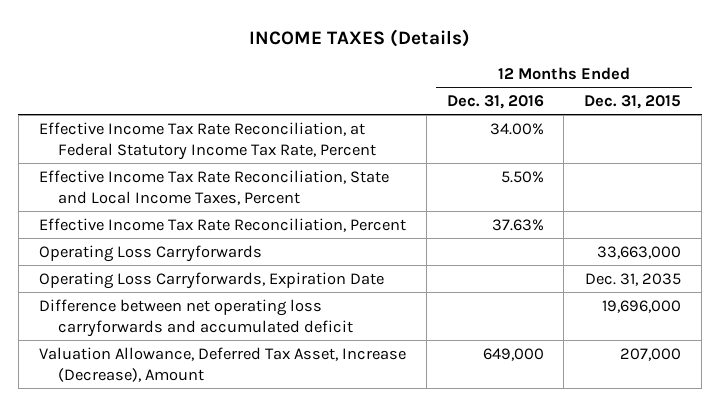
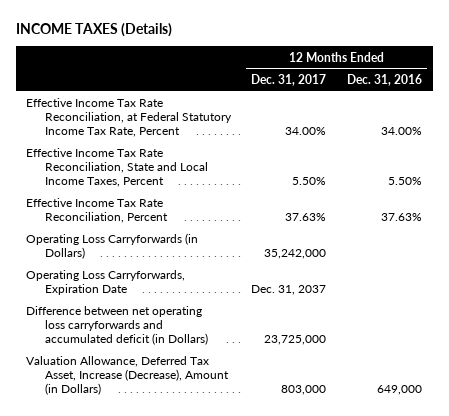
- | 12 Months Ended Dec. 31, 2016 | 12 Months Ended Dec. 31, 2015
+ | 12 Months Ended Dec. 31, 2017 | 12 Months Ended Dec. 31, 2016
- Operating Loss Carryforwards | | 33,663,000
+ Operating Loss Carryforwards (in Dollars) | 35,242,000 |
- Difference between net operating loss carryforwards and accumulated deficit | | 19,696,000
- Valuation Allowance, Deferred Tax Asset, Increase (Decrease), Amount | 649,000 | 207,000
+ Difference between net operating loss carryforwards and accumulated deficit (in Dollars) | 23,725,000 |
+ Valuation Allowance, Deferred Tax Asset, Increase (Decrease), Amount (in Dollars) | 803,000 | 649,000

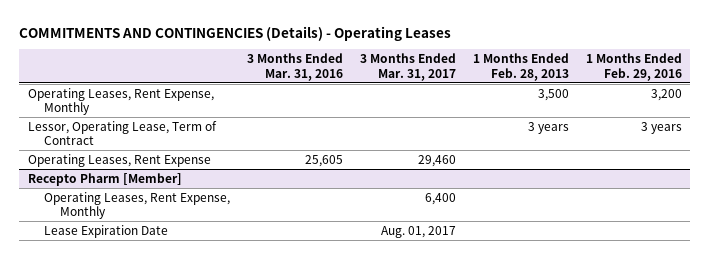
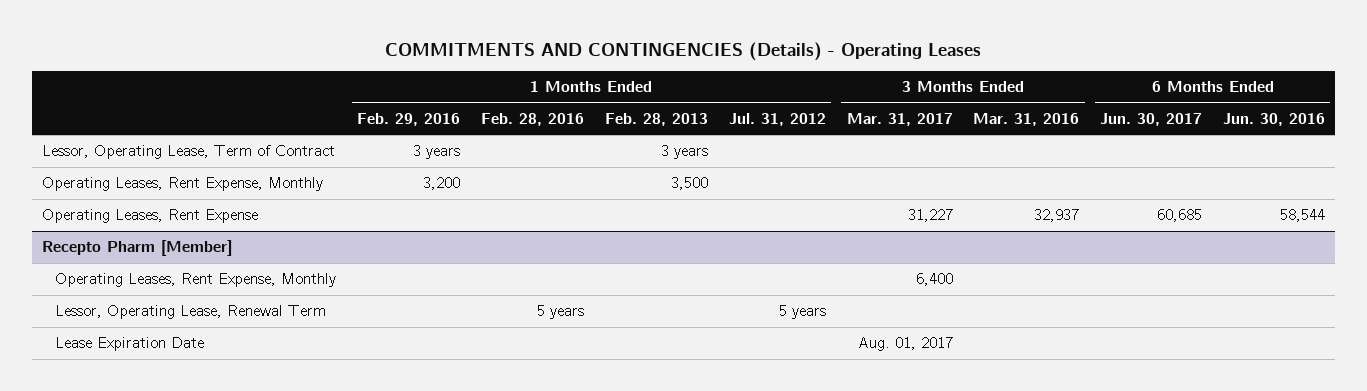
- | 3 Months Ended Mar. 31, 2016 | 3 Months Ended Mar. 31, 2017 | 1 Months Ended Feb. 28, 2013 | 1 Months Ended Feb. 29, 2016
+ | 1 Months Ended Feb. 29, 2016 | 1 Months Ended Feb. 28, 2016 | 1 Months Ended Feb. 28, 2013 | 1 Months Ended Jul. 31, 2012 | 3 Months Ended Mar. 31, 2017 | 3 Months Ended Mar. 31, 2016 | 6 Months Ended Jun. 30, 2017 | 6 Months Ended Jun. 30, 2016
- Operating Leases, Rent Expense | 25,605 | 29,460 | |
moved down: Operating Leases, Rent Expense, Monthly | 3,200 | | 3,500 | | | | |
+ Operating Leases, Rent Expense | | | | | 31,227 | 32,937 | 60,685 | 58,544
@ Recepto Pharm [Member]
+ Lessor, Operating Lease, Renewal Term | | 5 years | | 5 years | | | |

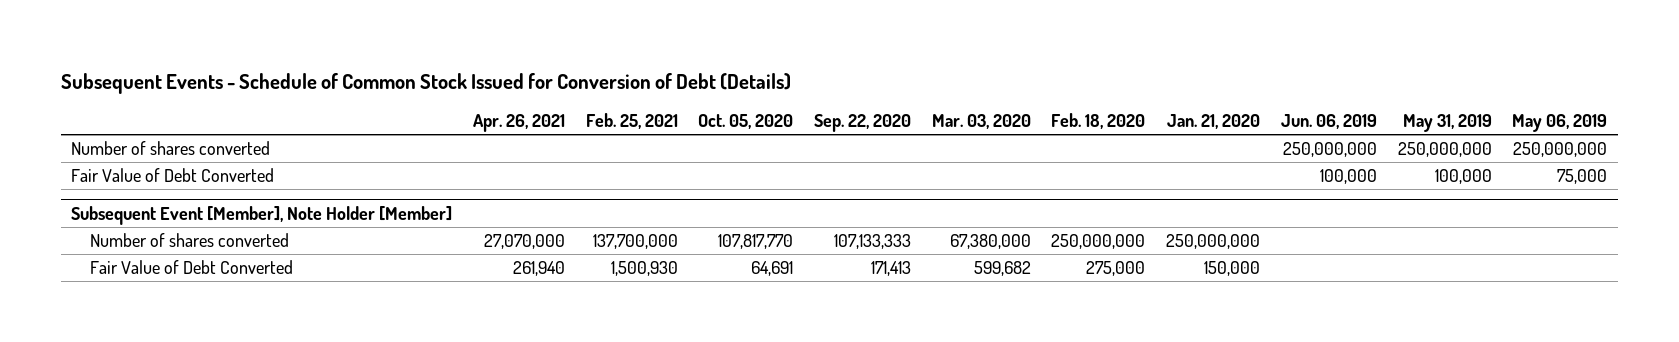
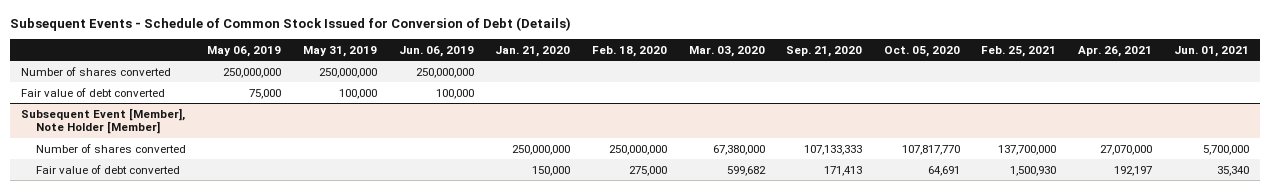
- | Apr. 26, 2021 | Feb. 25, 2021 | Oct. 05, 2020 | Sep. 22, 2020 | Mar. 03, 2020 | Feb. 18, 2020 | Jan. 21, 2020 | Jun. 06, 2019 | May 31, 2019 | May 06, 2019
+ | May 06, 2019 | May 31, 2019 | Jun. 06, 2019 | Jan. 21, 2020 | Feb. 18, 2020 | Mar. 03, 2020 | Sep. 21, 2020 | Oct. 05, 2020 | Feb. 25, 2021 | Apr. 26, 2021 | Jun. 01, 2021
- Fair Value of Debt Converted | | | | | | | | 100,000 | 100,000 | 75,000
+ Fair value of debt converted | 75,000 | 100,000 | 100,000 | | | | | | | |
@ Subsequent Event [Member], Note Holder [Member]
- Fair Value of Debt Converted | 261,940 | 1,500,930 | 64,691 | 171,413 | 599,682 | 275,000 | 150,000 | | |
+ Fair value of debt converted | | | | 150,000 | 275,000 | 599,682 | 171,413 | 64,691 | 1,500,930 | 192,197 | 35,340

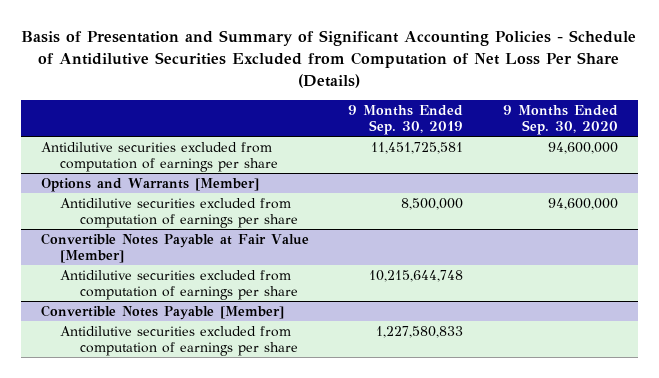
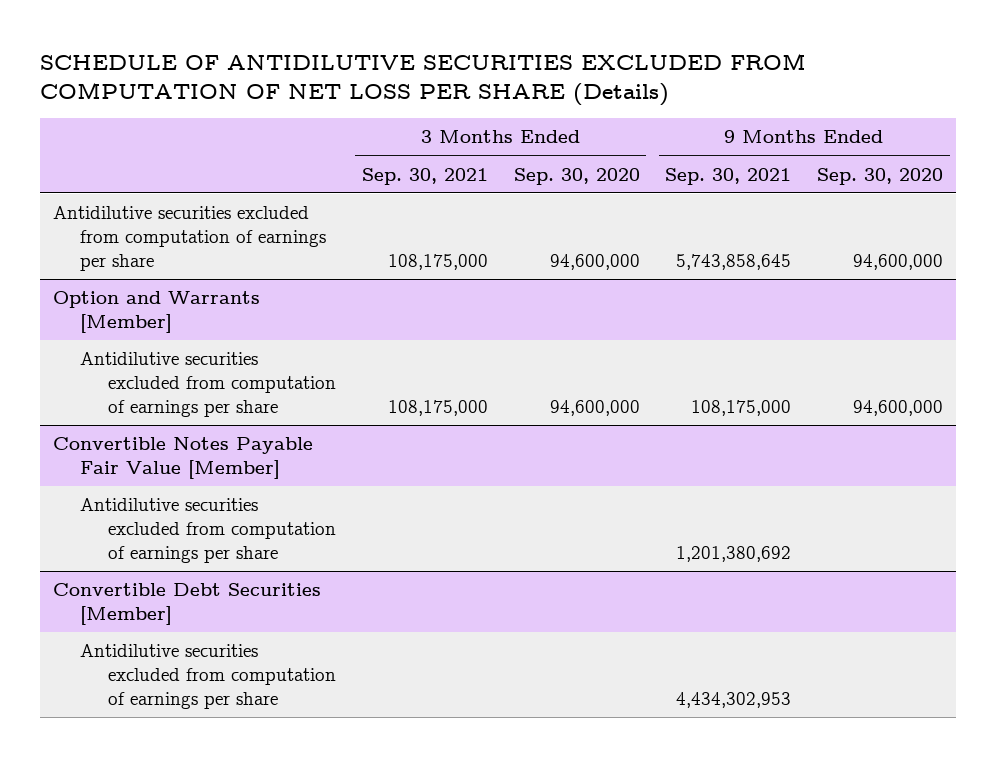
- Basis of Presentation and Summary of Significant Accounting Policies - Schedule of Antidilutive Securities Excluded from Computation of Net Loss Per Share (Details)
+ SCHEDULE OF ANTIDILUTIVE SECURITIES EXCLUDED FROM COMPUTATION OF NET LOSS PER SHARE (Details)
- | 9 Months Ended Sep. 30, 2019 | 9 Months Ended Sep. 30, 2020
+ | 3 Months Ended Sep. 30, 2021 | 3 Months Ended Sep. 30, 2020 | 9 Months Ended Sep. 30, 2021 | 9 Months Ended Sep. 30, 2020
- Options and Warrants [Member]
+ Option and Warrants [Member]
- Convertible Notes Payable at Fair Value [Member]
+ Convertible Notes Payable Fair Value [Member]
- Convertible Notes Payable [Member]
+ Convertible Debt Securities [Member]

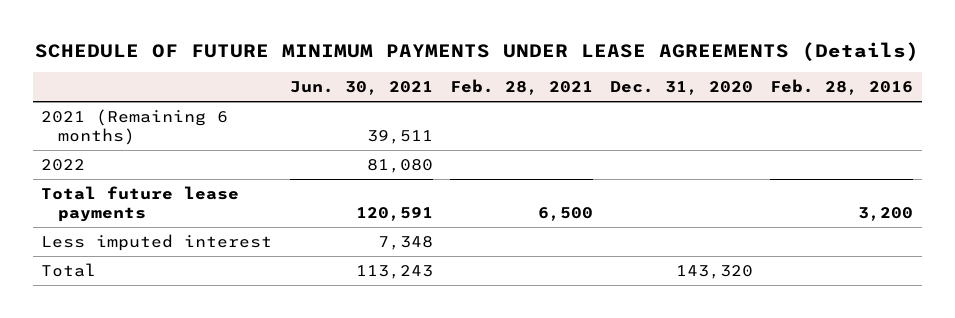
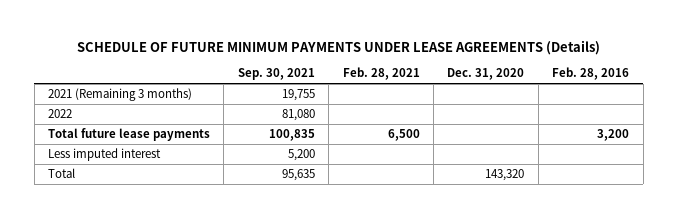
- | Jun. 30, 2021 | Feb. 28, 2021 | Dec. 31, 2020 | Feb. 28, 2016
+ | Sep. 30, 2021 | Feb. 28, 2021 | Dec. 31, 2020 | Feb. 28, 2016
- 2021 (Remaining 6 months) | 39,511 | | |
+ 2021 (Remaining 3 months) | 19,755 | | |

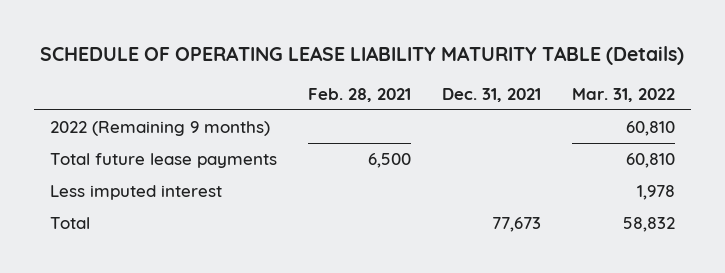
- SCHEDULE OF FUTURE MINIMUM PAYMENTS UNDER LEASE AGREEMENTS (Details)
+ SCHEDULE OF OPERATING LEASE LIABILITY MATURITY TABLE (Details)
- | Sep. 30, 2021 | Feb. 28, 2021 | Dec. 31, 2020 | Feb. 28, 2016
+ | Feb. 28, 2021 | Dec. 31, 2021 | Mar. 31, 2022
- 2021 (Remaining 3 months) | 19,755 | | |
- 2022 | 81,080 | | |
+ 2022 (Remaining 9 months) | | | 60,810

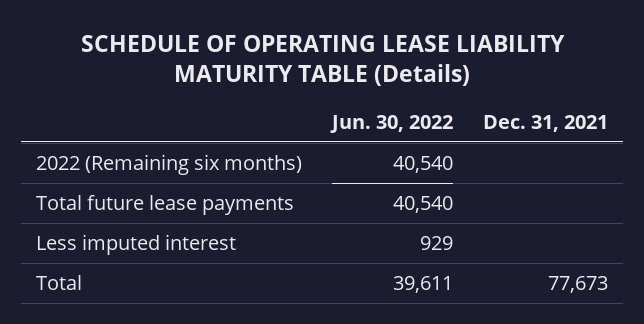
- | Feb. 28, 2021 | Dec. 31, 2021 | Mar. 31, 2022
+ | Jun. 30, 2022 | Dec. 31, 2021
- 2022 (Remaining 9 months) | | | 60,810
+ 2022 (Remaining six months) | 40,540 |

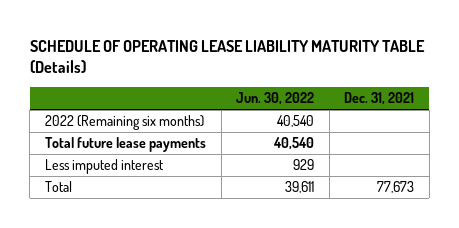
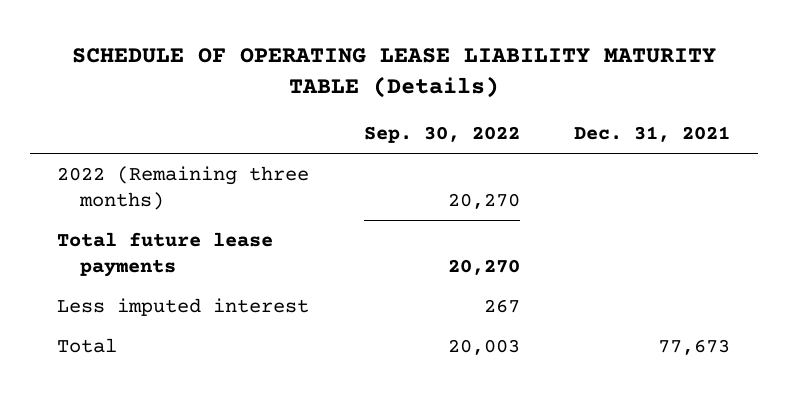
- | Jun. 30, 2022 | Dec. 31, 2021
+ | Sep. 30, 2022 | Dec. 31, 2021
- 2022 (Remaining six months) | 40,540 |
+ 2022 (Remaining three months) | 20,270 |

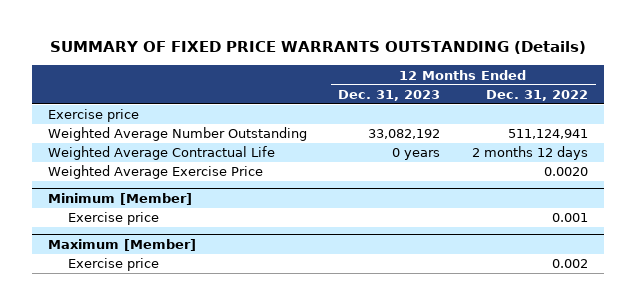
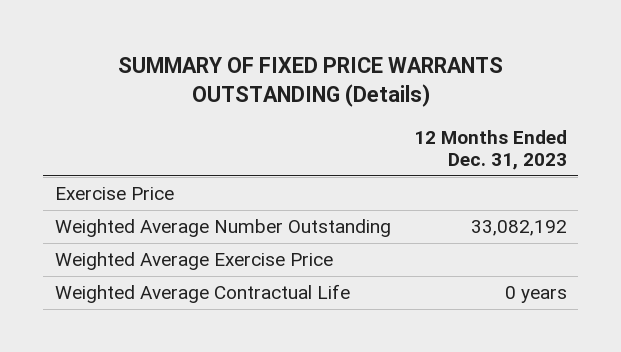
- | 12 Months Ended Dec. 31, 2023 | 12 Months Ended Dec. 31, 2022
+ | 12 Months Ended Dec. 31, 2023
- Exercise price
+ Exercise Price
- Minimum [Member]
- Exercise price | | 0.001
- Maximum [Member]
- Exercise price | | 0.002
moved down: Weighted Average Contractual Life | 0 years

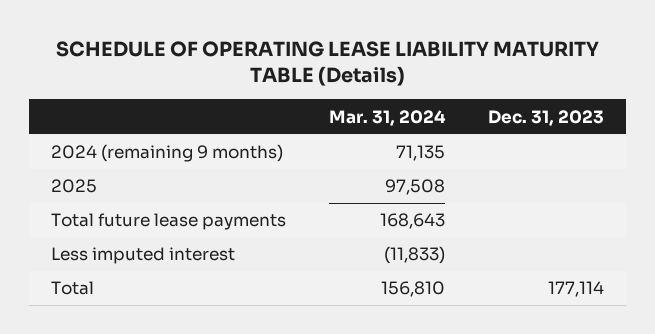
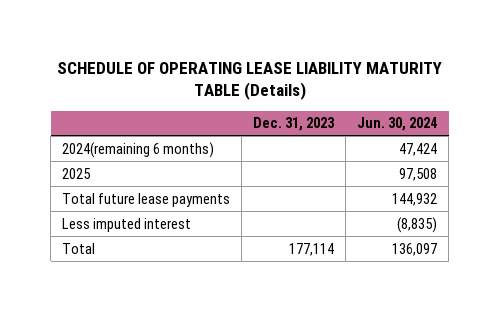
- | Mar. 31, 2024 | Dec. 31, 2023
+ | Dec. 31, 2023 | Jun. 30, 2024
- 2024 (remaining 9 months) | 71,135 |
+ 2024(remaining 6 months) | | 47,424

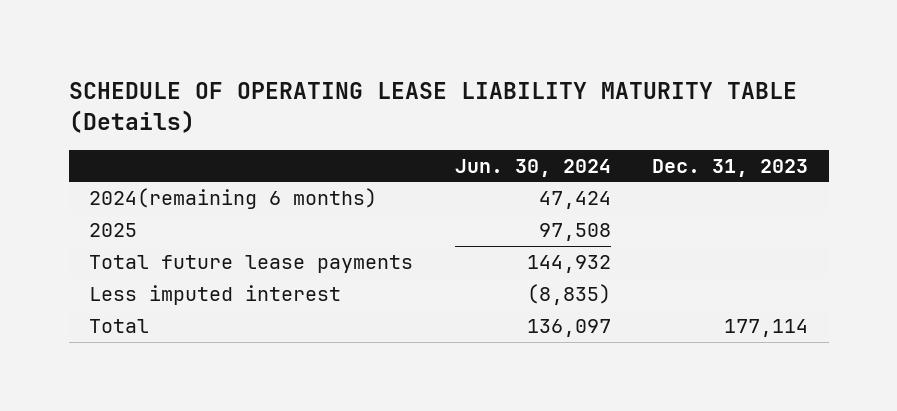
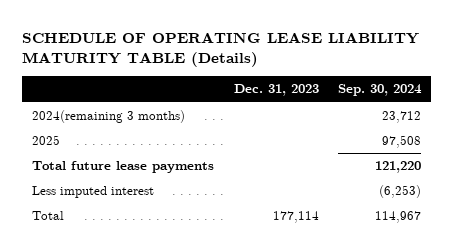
- | Jun. 30, 2024 | Dec. 31, 2023
+ | Dec. 31, 2023 | Sep. 30, 2024
- 2024(remaining 6 months) | 47,424 |
+ 2024(remaining 3 months) | | 23,712

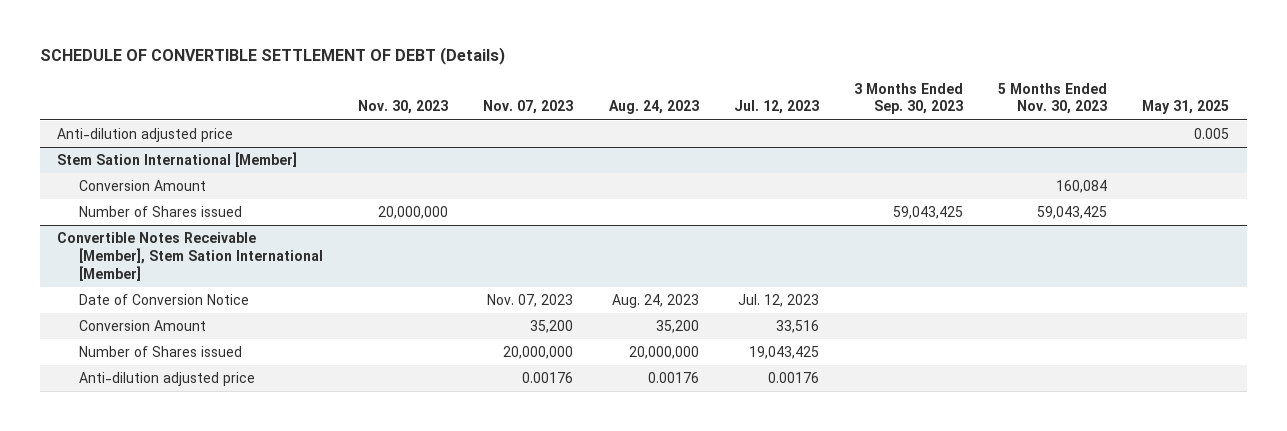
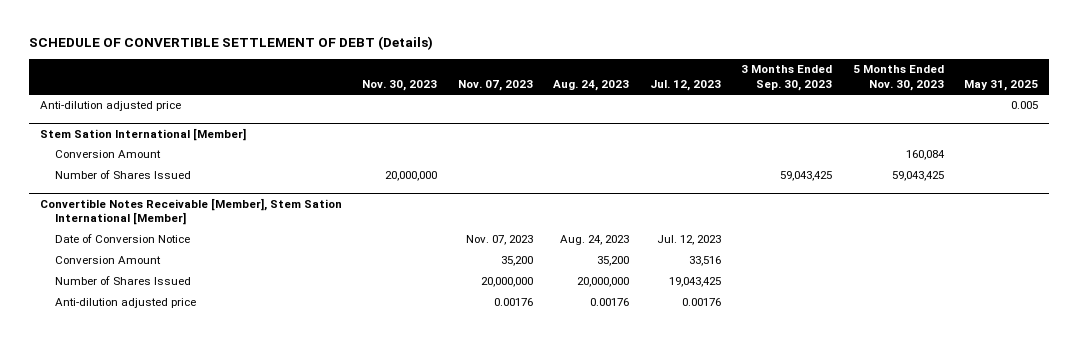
@ Stem Sation International [Member]
- Number of Shares issued | 20,000,000 | | | | 59,043,425 | 59,043,425 |
+ Number of Shares Issued | 20,000,000 | | | | 59,043,425 | 59,043,425 |
@ Convertible Notes Receivable [Member], Stem Sation International [Member]
- Number of Shares issued | | 20,000,000 | 20,000,000 | 19,043,425 | | |
+ Number of Shares Issued | | 20,000,000 | 20,000,000 | 19,043,425 | | |

